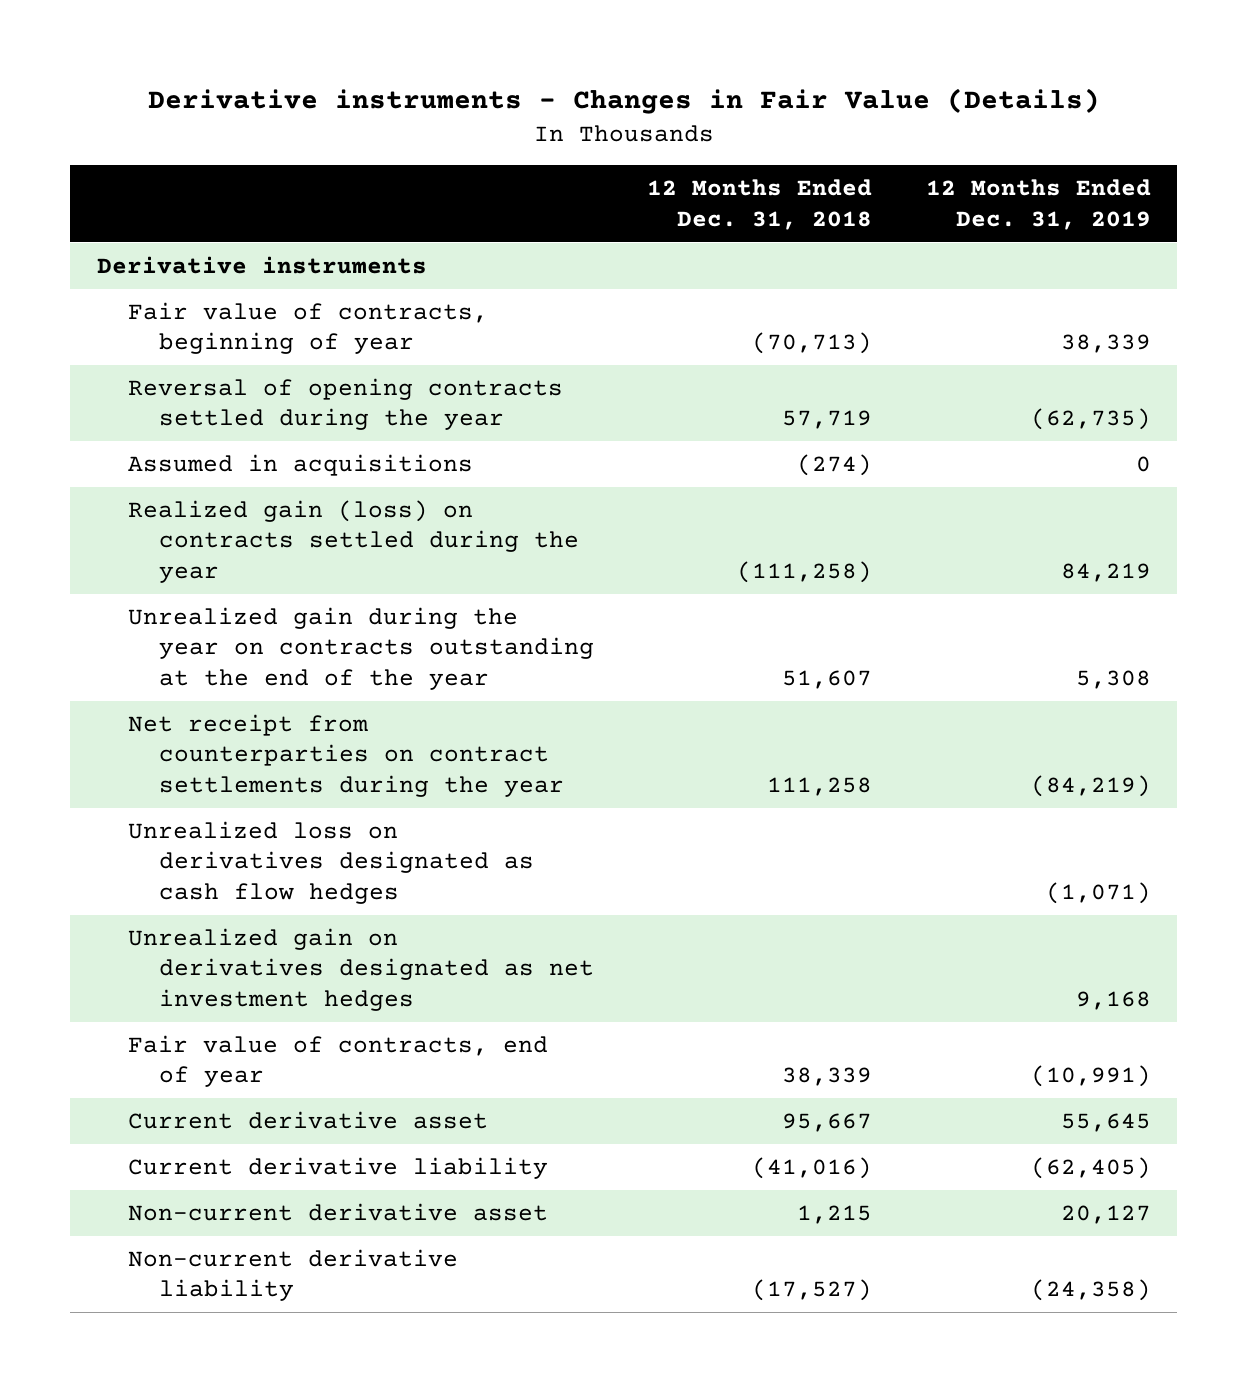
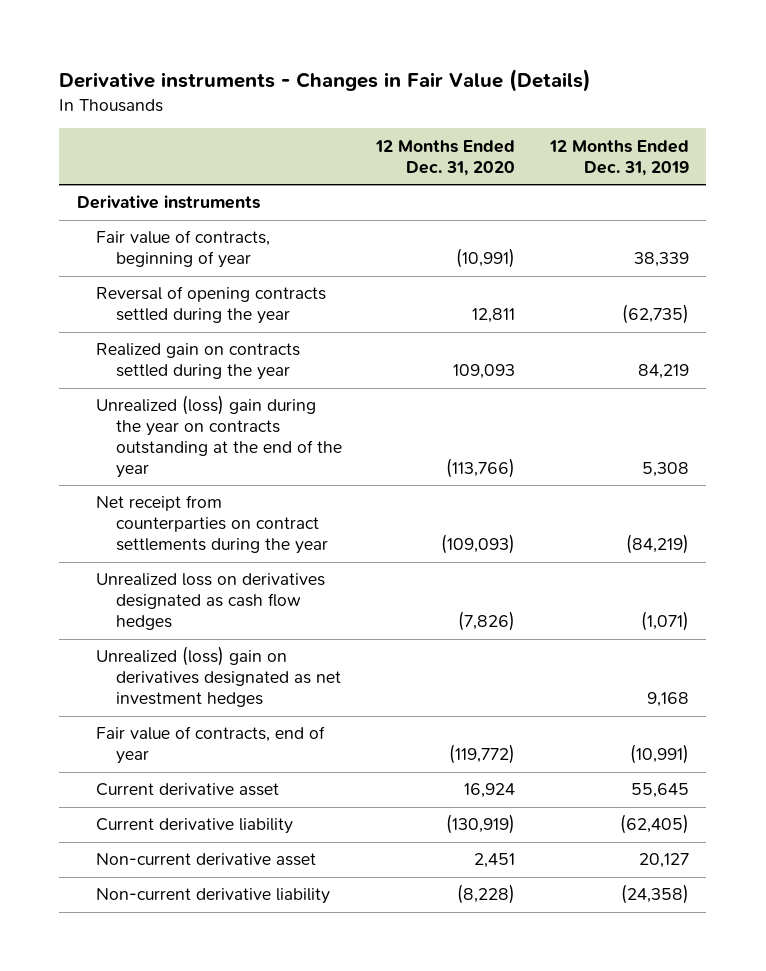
- | 12 Months Ended Dec. 31, 2018 | 12 Months Ended Dec. 31, 2019
+ | 12 Months Ended Dec. 31, 2020 | 12 Months Ended Dec. 31, 2019
- Assumed in acquisitions | (274) | 0
- Realized gain (loss) on contracts settled during the year | (111,258) | 84,219
- Unrealized gain during the year on contracts outstanding at the end of the year | 51,607 | 5,308
+ Realized gain on contracts settled during the year | 109,093 | 84,219
+ Unrealized (loss) gain during the year on contracts outstanding at the end of the year | (113,766) | 5,308
- Unrealized gain on derivatives designated as net investment hedges | | 9,168
+ Unrealized (loss) gain on derivatives designated as net investment hedges | | 9,168

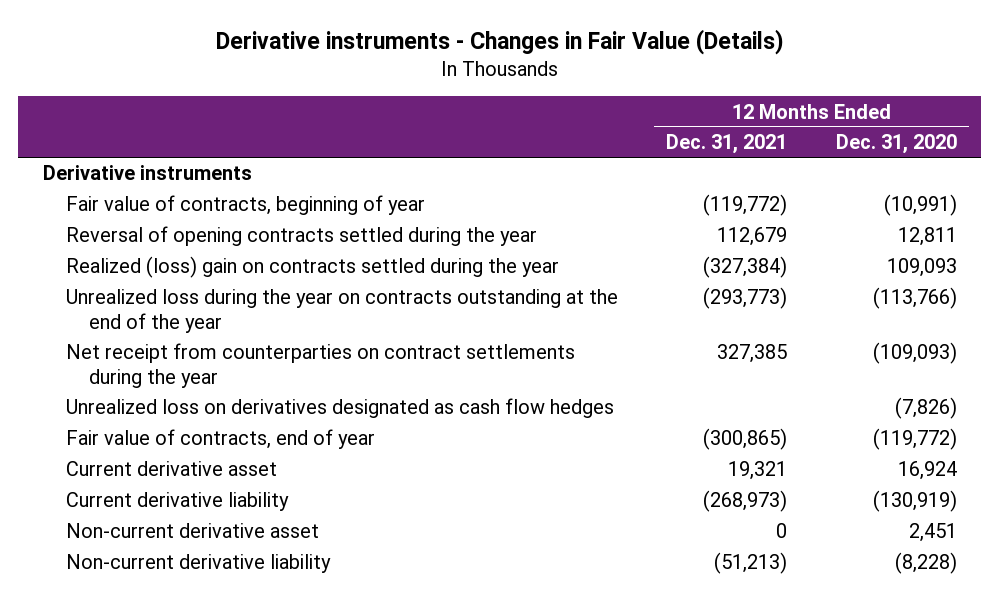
- | 12 Months Ended Dec. 31, 2020 | 12 Months Ended Dec. 31, 2019
+ | 12 Months Ended Dec. 31, 2021 | 12 Months Ended Dec. 31, 2020
- Realized gain on contracts settled during the year | 109,093 | 84,219
- Unrealized (loss) gain during the year on contracts outstanding at the end of the year | (113,766) | 5,308
+ Realized (loss) gain on contracts settled during the year | (327,384) | 109,093
+ Unrealized loss during the year on contracts outstanding at the end of the year | (293,773) | (113,766)
- Unrealized (loss) gain on derivatives designated as net investment hedges | | 9,168

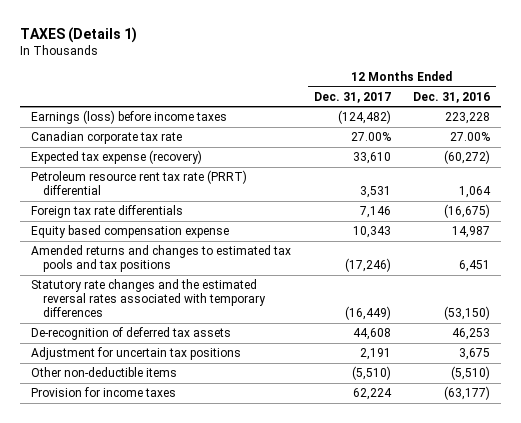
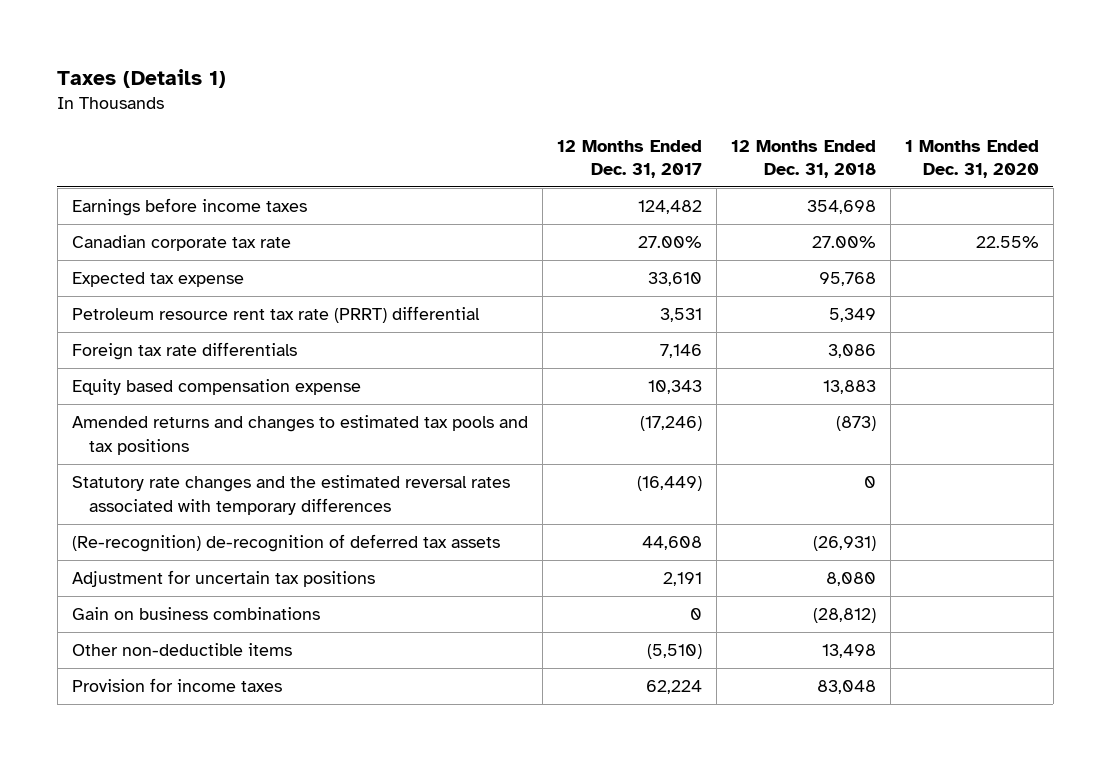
- TAXES (Details 1)
+ Taxes (Details 1)
- | 12 Months Ended Dec. 31, 2017 | 12 Months Ended Dec. 31, 2016
+ | 12 Months Ended Dec. 31, 2017 | 12 Months Ended Dec. 31, 2018 | 1 Months Ended Dec. 31, 2020
- Earnings (loss) before income taxes | (124,482) | 223,228
+ Earnings before income taxes | 124,482 | 354,698 |
- Expected tax expense (recovery) | 33,610 | (60,272)
+ Expected tax expense | 33,610 | 95,768 |
- De-recognition of deferred tax assets | 44,608 | 46,253
+ (Re-recognition) de-recognition of deferred tax assets | 44,608 | (26,931) |
+ Gain on business combinations | 0 | (28,812) |

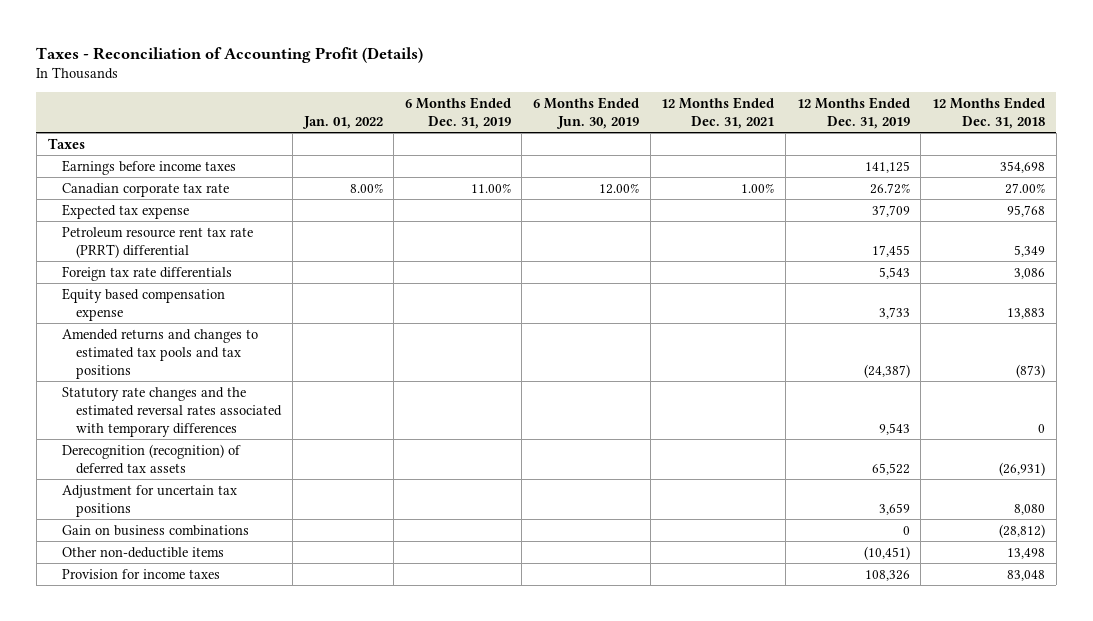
- Taxes (Details 1)
+ Taxes - Reconciliation of Accounting Profit (Details)
- | 12 Months Ended Dec. 31, 2017 | 12 Months Ended Dec. 31, 2018 | 1 Months Ended Dec. 31, 2020
+ | Jan. 01, 2022 | 6 Months Ended Dec. 31, 2019 | 6 Months Ended Jun. 30, 2019 | 12 Months Ended Dec. 31, 2021 | 12 Months Ended Dec. 31, 2019 | 12 Months Ended Dec. 31, 2018
+ Taxes
- (Re-recognition) de-recognition of deferred tax assets | 44,608 | (26,931) |
+ Derecognition (recognition) of deferred tax assets | | | | | 65,522 | (26,931)

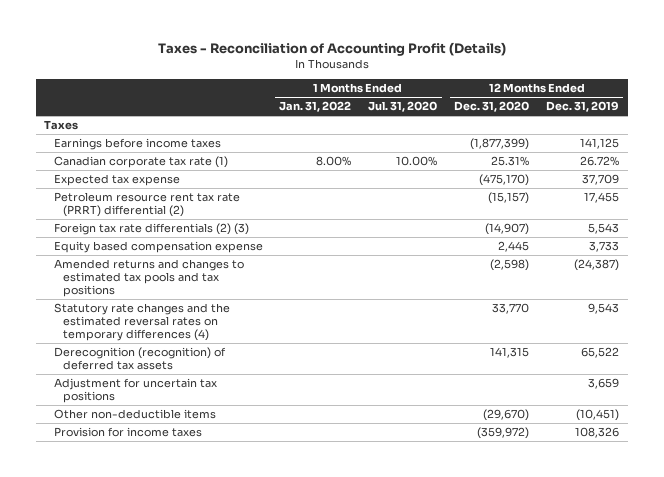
- | Jan. 01, 2022 | 6 Months Ended Dec. 31, 2019 | 6 Months Ended Jun. 30, 2019 | 12 Months Ended Dec. 31, 2021 | 12 Months Ended Dec. 31, 2019 | 12 Months Ended Dec. 31, 2018
+ | 1 Months Ended Jan. 31, 2022 | 1 Months Ended Jul. 31, 2020 | 12 Months Ended Dec. 31, 2020 | 12 Months Ended Dec. 31, 2019
- Canadian corporate tax rate | 8.00% | 11.00% | 12.00% | 1.00% | 26.72% | 27.00%
+ Canadian corporate tax rate (1) | 8.00% | 10.00% | 25.31% | 26.72%
- Petroleum resource rent tax rate (PRRT) differential | | | | | 17,455 | 5,349
- Foreign tax rate differentials | | | | | 5,543 | 3,086
+ Petroleum resource rent tax rate (PRRT) differential (2) | | | (15,157) | 17,455
+ Foreign tax rate differentials (2) (3) | | | (14,907) | 5,543
- Statutory rate changes and the estimated reversal rates associated with temporary differences | | | | | 9,543 | 0
+ Statutory rate changes and the estimated reversal rates on temporary differences (4) | | | 33,770 | 9,543
- Gain on business combinations | | | | | 0 | (28,812)

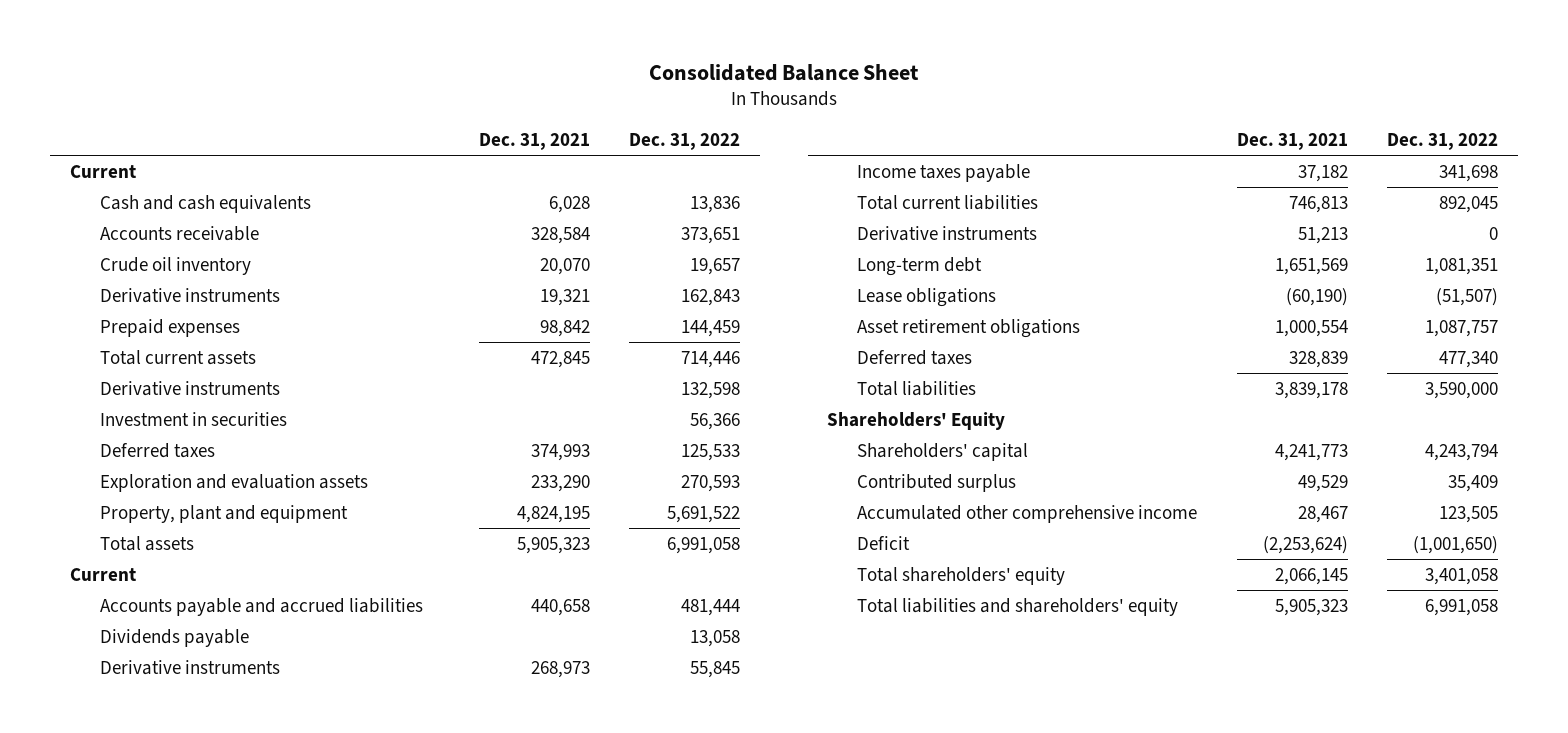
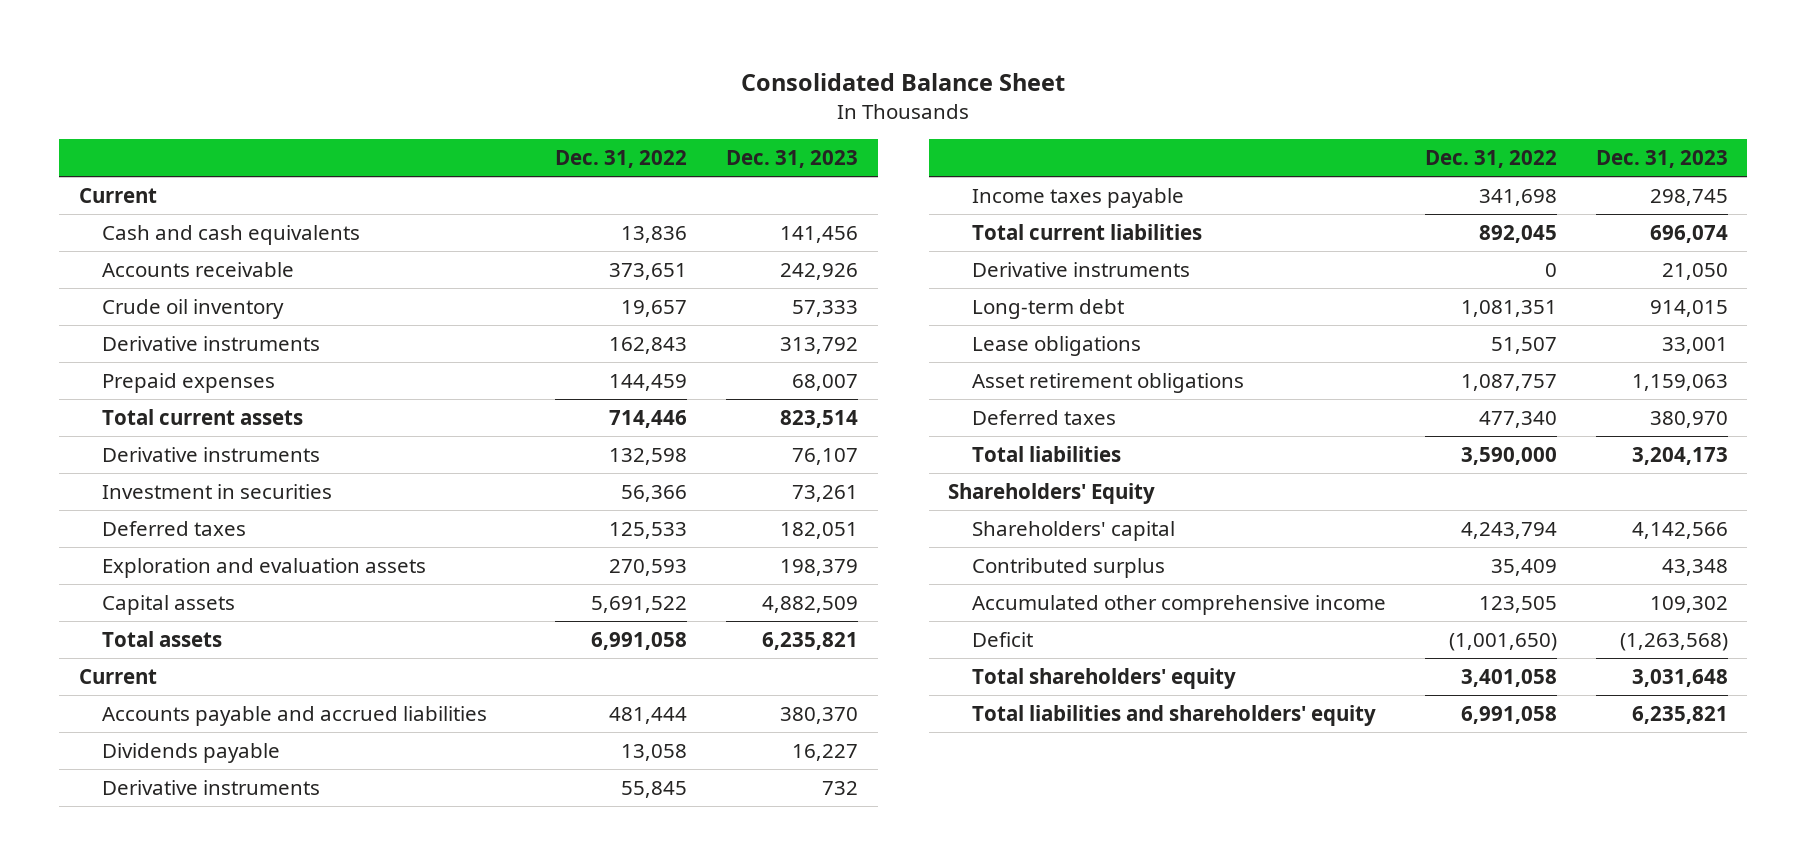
- | Dec. 31, 2021 | Dec. 31, 2022
+ | Dec. 31, 2022 | Dec. 31, 2023
- Property, plant and equipment | 4,824,195 | 5,691,522
+ Capital assets | 5,691,522 | 4,882,509
- Lease obligations | (60,190) | (51,507)
+ Lease obligations | 51,507 | 33,001

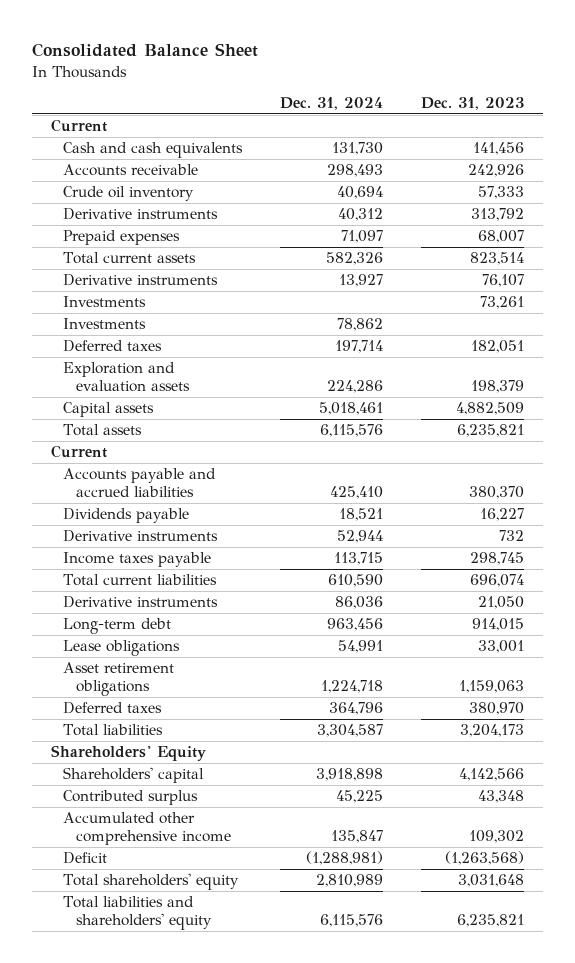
- | Dec. 31, 2022 | Dec. 31, 2023
+ | Dec. 31, 2024 | Dec. 31, 2023
- Investment in securities | 56,366 | 73,261
+ Investments | | 73,261
+ Investments | 78,862 |

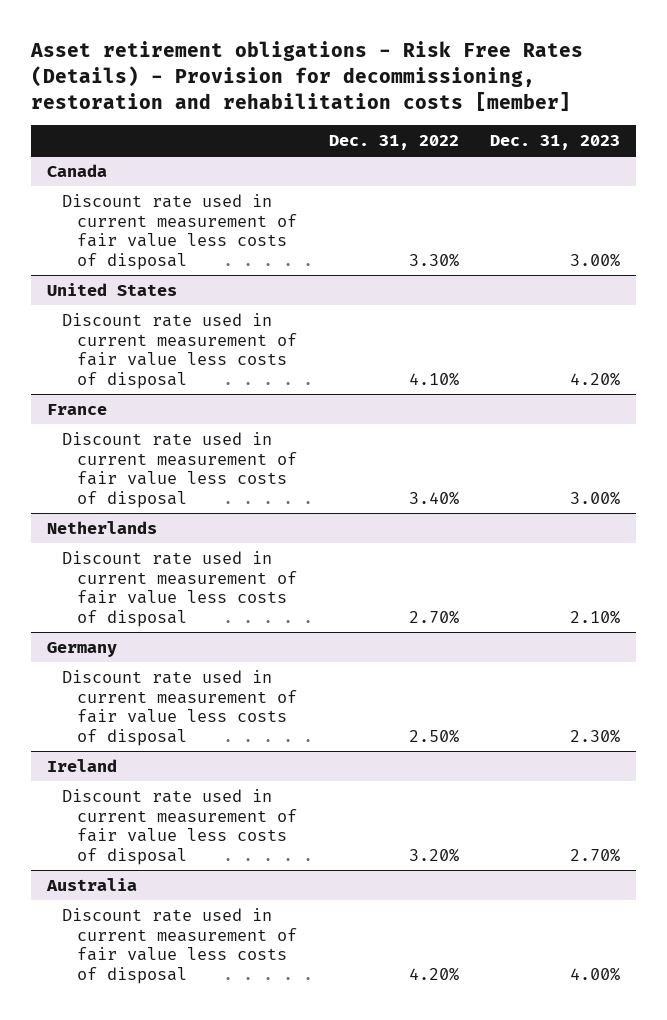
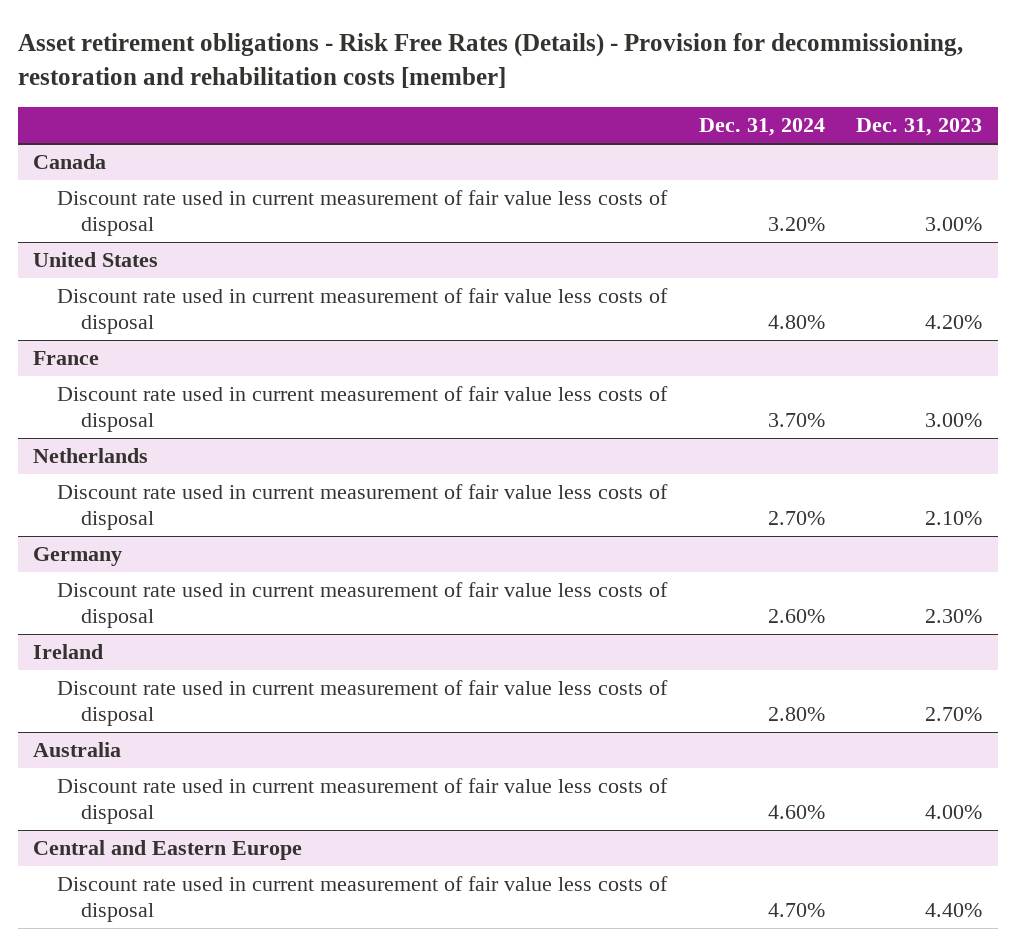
- | Dec. 31, 2022 | Dec. 31, 2023
+ | Dec. 31, 2024 | Dec. 31, 2023
+ Central and Eastern Europe
+ Discount rate used in current measurement of fair value less costs of disposal | 4.70% | 4.40%

